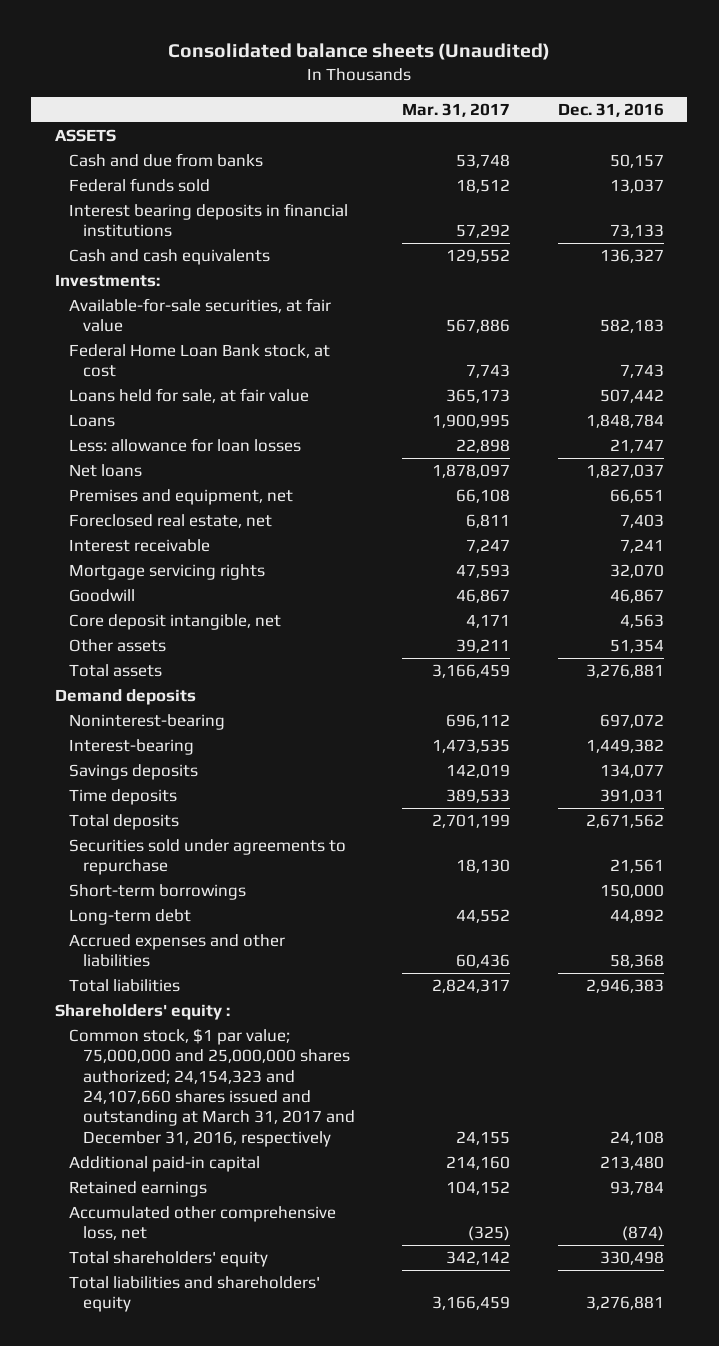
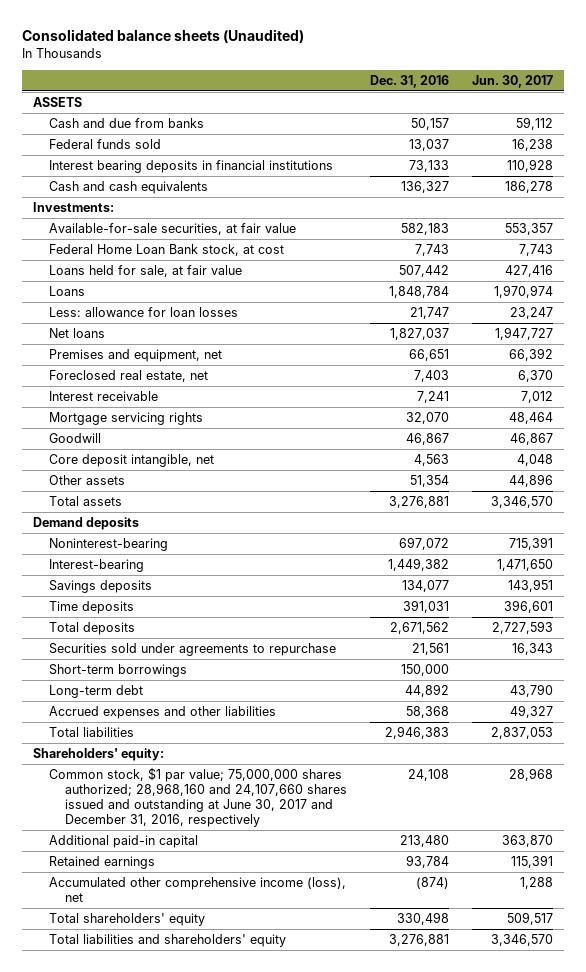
- | Mar. 31, 2017 | Dec. 31, 2016
+ | Dec. 31, 2016 | Jun. 30, 2017
- Shareholders' equity :
- Common stock, $1 par value; 75,000,000 and 25,000,000 shares authorized; 24,154,323 and 24,107,660 shares issued and outstanding at March 31, 2017 and December 31, 2016, respectively | 24,155 | 24,108
+ Shareholders' equity:
+ Common stock, $1 par value; 75,000,000 shares authorized; 28,968,160 and 24,107,660 shares issued and outstanding at June 30, 2017 and December 31, 2016, respectively | 24,108 | 28,968
- Accumulated other comprehensive loss, net | (325) | (874)
+ Accumulated other comprehensive income (loss), net | (874) | 1,288

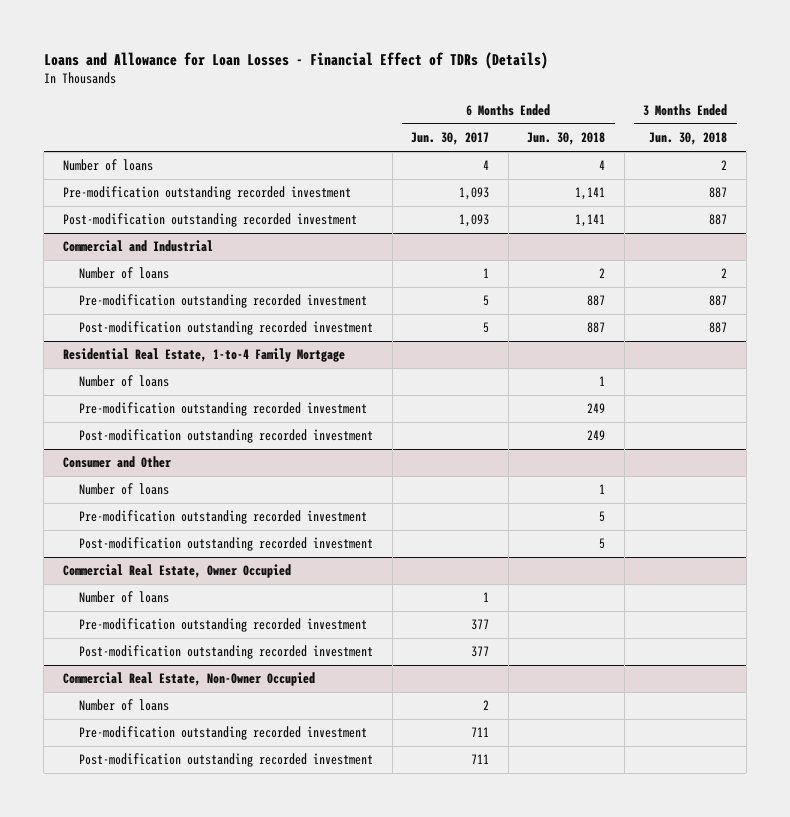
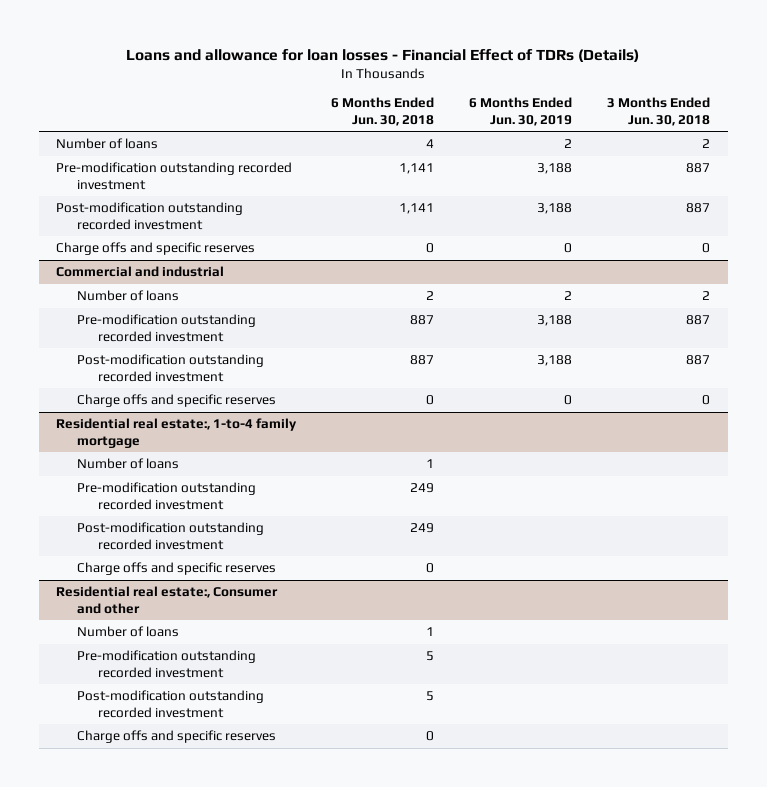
- Loans and Allowance for Loan Losses - Financial Effect of TDRs (Details)
+ Loans and allowance for loan losses - Financial Effect of TDRs (Details)
- | 6 Months Ended Jun. 30, 2017 | 6 Months Ended Jun. 30, 2018 | 3 Months Ended Jun. 30, 2018
+ | 6 Months Ended Jun. 30, 2018 | 6 Months Ended Jun. 30, 2019 | 3 Months Ended Jun. 30, 2018
- Commercial and Industrial
+ Charge offs and specific reserves | 0 | 0 | 0
+ Commercial and industrial
- Residential Real Estate, 1-to-4 Family Mortgage
+ Charge offs and specific reserves | 0 | 0 | 0
+ Residential real estate:, 1-to-4 family mortgage
- Consumer and Other
+ Charge offs and specific reserves | 0 | |
+ Residential real estate:, Consumer and other
- Commercial Real Estate, Owner Occupied
- Number of loans | 1 | |
- Pre-modification outstanding recorded investment | 377 | |
- Post-modification outstanding recorded investment | 377 | |
- Commercial Real Estate, Non-Owner Occupied
- Number of loans | 2 | |
- Pre-modification outstanding recorded investment | 711 | |
- Post-modification outstanding recorded investment | 711 | |
+ Charge offs and specific reserves | 0 | |

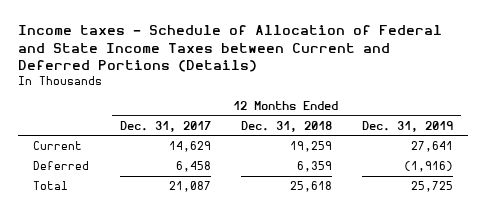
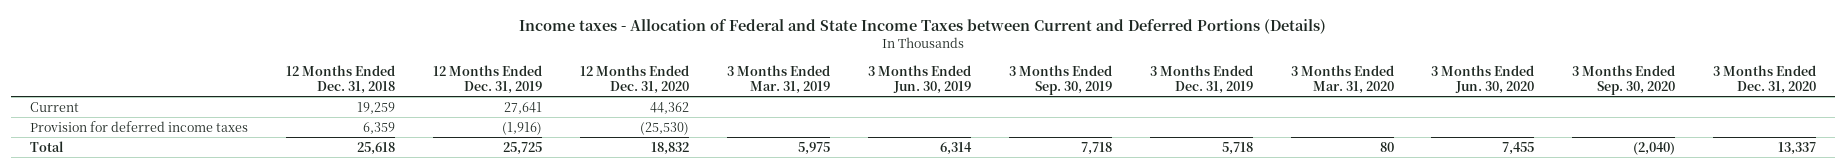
- Income taxes - Schedule of Allocation of Federal and State Income Taxes between Current and Deferred Portions (Details)
+ Income taxes - Allocation of Federal and State Income Taxes between Current and Deferred Portions (Details)
- | 12 Months Ended Dec. 31, 2017 | 12 Months Ended Dec. 31, 2018 | 12 Months Ended Dec. 31, 2019
+ | 12 Months Ended Dec. 31, 2018 | 12 Months Ended Dec. 31, 2019 | 12 Months Ended Dec. 31, 2020 | 3 Months Ended Mar. 31, 2019 | 3 Months Ended Jun. 30, 2019 | 3 Months Ended Sep. 30, 2019 | 3 Months Ended Dec. 31, 2019 | 3 Months Ended Mar. 31, 2020 | 3 Months Ended Jun. 30, 2020 | 3 Months Ended Sep. 30, 2020 | 3 Months Ended Dec. 31, 2020
- Deferred | 6,458 | 6,359 | (1,916)
+ Provision for deferred income taxes | 6,359 | (1,916) | (25,530) | | | | | | | |

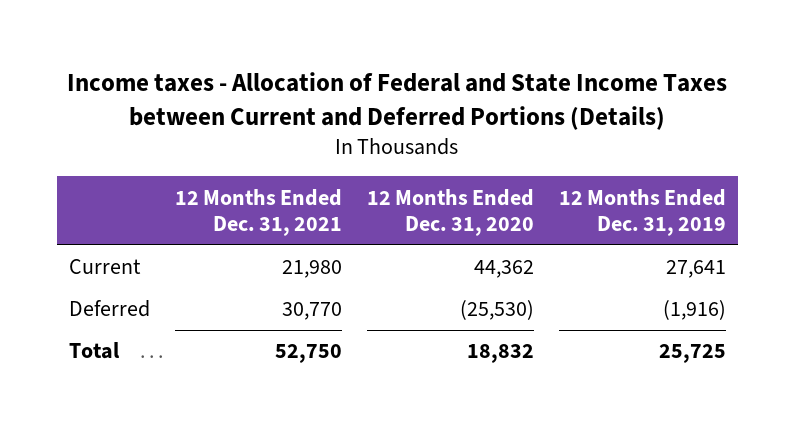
- | 12 Months Ended Dec. 31, 2018 | 12 Months Ended Dec. 31, 2019 | 12 Months Ended Dec. 31, 2020 | 3 Months Ended Mar. 31, 2019 | 3 Months Ended Jun. 30, 2019 | 3 Months Ended Sep. 30, 2019 | 3 Months Ended Dec. 31, 2019 | 3 Months Ended Mar. 31, 2020 | 3 Months Ended Jun. 30, 2020 | 3 Months Ended Sep. 30, 2020 | 3 Months Ended Dec. 31, 2020
+ | 12 Months Ended Dec. 31, 2021 | 12 Months Ended Dec. 31, 2020 | 12 Months Ended Dec. 31, 2019
- Provision for deferred income taxes | 6,359 | (1,916) | (25,530) | | | | | | | |
+ Deferred | 30,770 | (25,530) | (1,916)

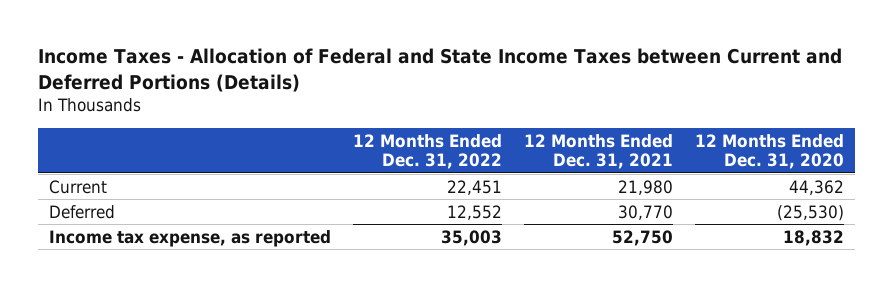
- Income taxes - Allocation of Federal and State Income Taxes between Current and Deferred Portions (Details)
+ Income Taxes - Allocation of Federal and State Income Taxes between Current and Deferred Portions (Details)
- | 12 Months Ended Dec. 31, 2021 | 12 Months Ended Dec. 31, 2020 | 12 Months Ended Dec. 31, 2019
+ | 12 Months Ended Dec. 31, 2022 | 12 Months Ended Dec. 31, 2021 | 12 Months Ended Dec. 31, 2020
- Total | 52,750 | 18,832 | 25,725
+ Income tax expense, as reported | 35,003 | 52,750 | 18,832

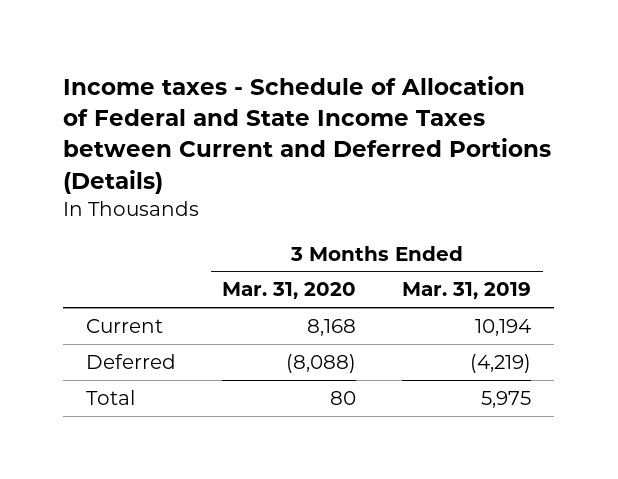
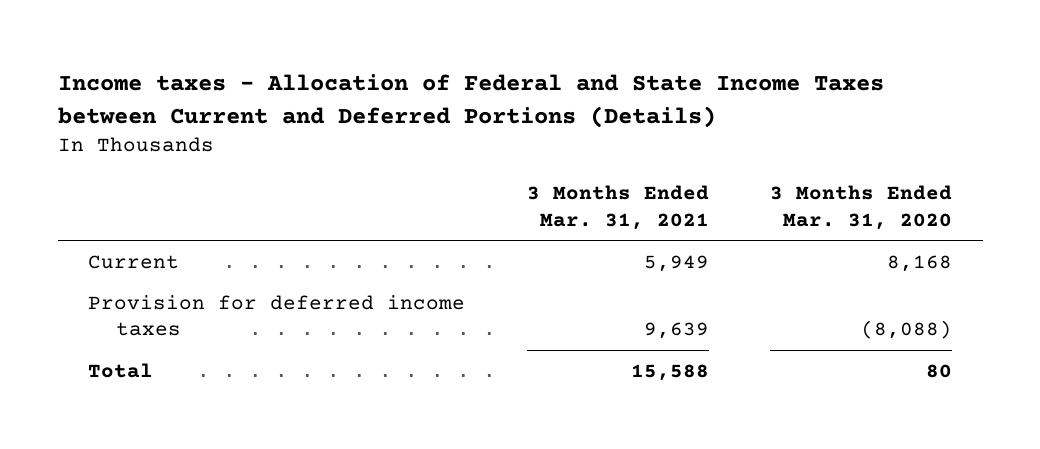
- Income taxes - Schedule of Allocation of Federal and State Income Taxes between Current and Deferred Portions (Details)
+ Income taxes - Allocation of Federal and State Income Taxes between Current and Deferred Portions (Details)
- | 3 Months Ended Mar. 31, 2020 | 3 Months Ended Mar. 31, 2019
+ | 3 Months Ended Mar. 31, 2021 | 3 Months Ended Mar. 31, 2020
- Deferred | (8,088) | (4,219)
+ Provision for deferred income taxes | 9,639 | (8,088)

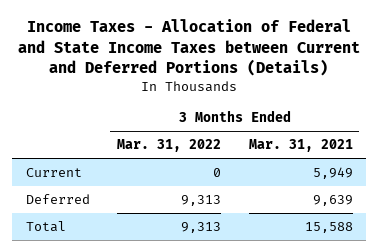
- Income taxes - Allocation of Federal and State Income Taxes between Current and Deferred Portions (Details)
+ Income Taxes - Allocation of Federal and State Income Taxes between Current and Deferred Portions (Details)
- | 3 Months Ended Mar. 31, 2021 | 3 Months Ended Mar. 31, 2020
+ | 3 Months Ended Mar. 31, 2022 | 3 Months Ended Mar. 31, 2021
- Provision for deferred income taxes | 9,639 | (8,088)
+ Deferred | 9,313 | 9,639

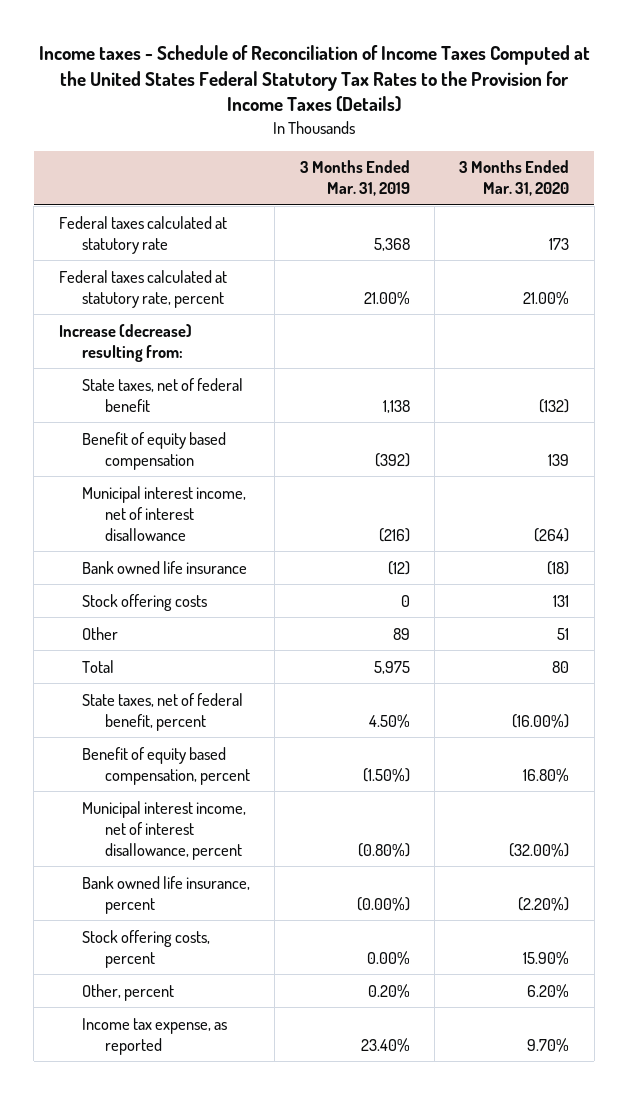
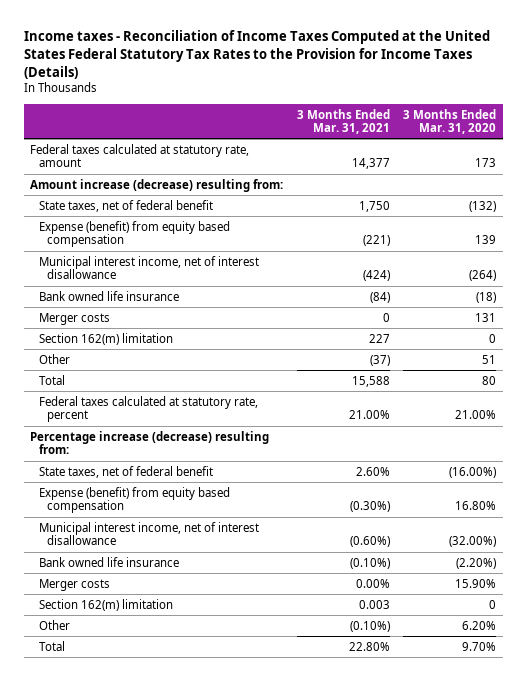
- Income taxes - Schedule of Reconciliation of Income Taxes Computed at the United States Federal Statutory Tax Rates to the Provision for Income Taxes (Details)
+ Income taxes - Reconciliation of Income Taxes Computed at the United States Federal Statutory Tax Rates to the Provision for Income Taxes (Details)
- | 3 Months Ended Mar. 31, 2019 | 3 Months Ended Mar. 31, 2020
+ | 3 Months Ended Mar. 31, 2021 | 3 Months Ended Mar. 31, 2020
- Federal taxes calculated at statutory rate | 5,368 | 173
- Increase (decrease) resulting from:
+ Federal taxes calculated at statutory rate, amount | 14,377 | 173
+ Amount increase (decrease) resulting from:
- Benefit of equity based compensation | (392) | 139
+ Expense (benefit) from equity based compensation | (221) | 139
- Stock offering costs | 0 | 131
+ Merger costs | 0 | 131
+ Section 162(m) limitation | 227 | 0
- State taxes, net of federal benefit, percent | 4.50% | (16.00%)
- Benefit of equity based compensation, percent | (1.50%) | 16.80%
- Municipal interest income, net of interest disallowance, percent | (0.80%) | (32.00%)
- Bank owned life insurance, percent | (0.00%) | (2.20%)
- Stock offering costs, percent | 0.00% | 15.90%
- Other, percent | 0.20% | 6.20%
- Income tax expense, as reported | 23.40% | 9.70%
moved down: Federal taxes calculated at statutory rate, percent | 21.00% | 21.00%
+ Percentage increase (decrease) resulting from:
+ State taxes, net of federal benefit | 2.60% | (16.00%)
+ Expense (benefit) from equity based compensation | (0.30%) | 16.80%
+ Municipal interest income, net of interest disallowance | (0.60%) | (32.00%)
+ Bank owned life insurance | (0.10%) | (2.20%)
+ Merger costs | 0.00% | 15.90%
+ Section 162(m) limitation | 0.003 | 0
+ Other | (0.10%) | 6.20%
+ Total | 22.80% | 9.70%

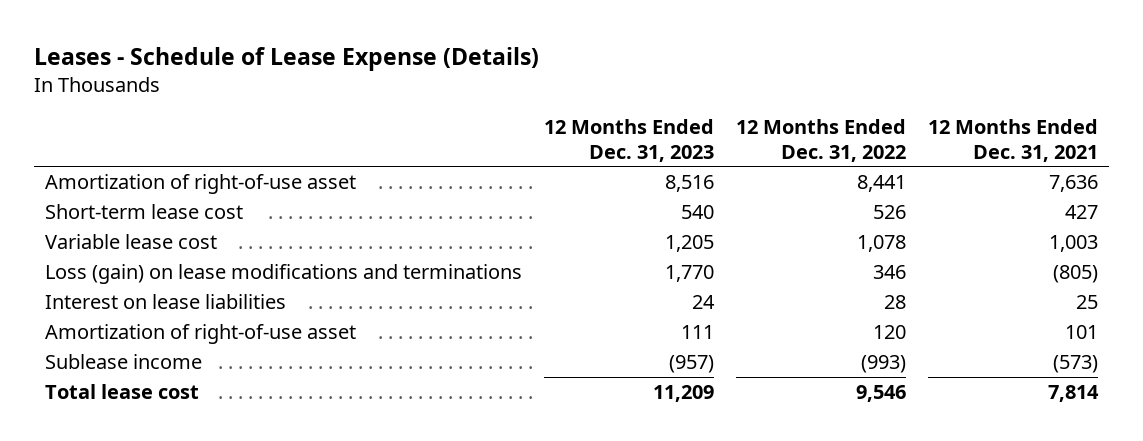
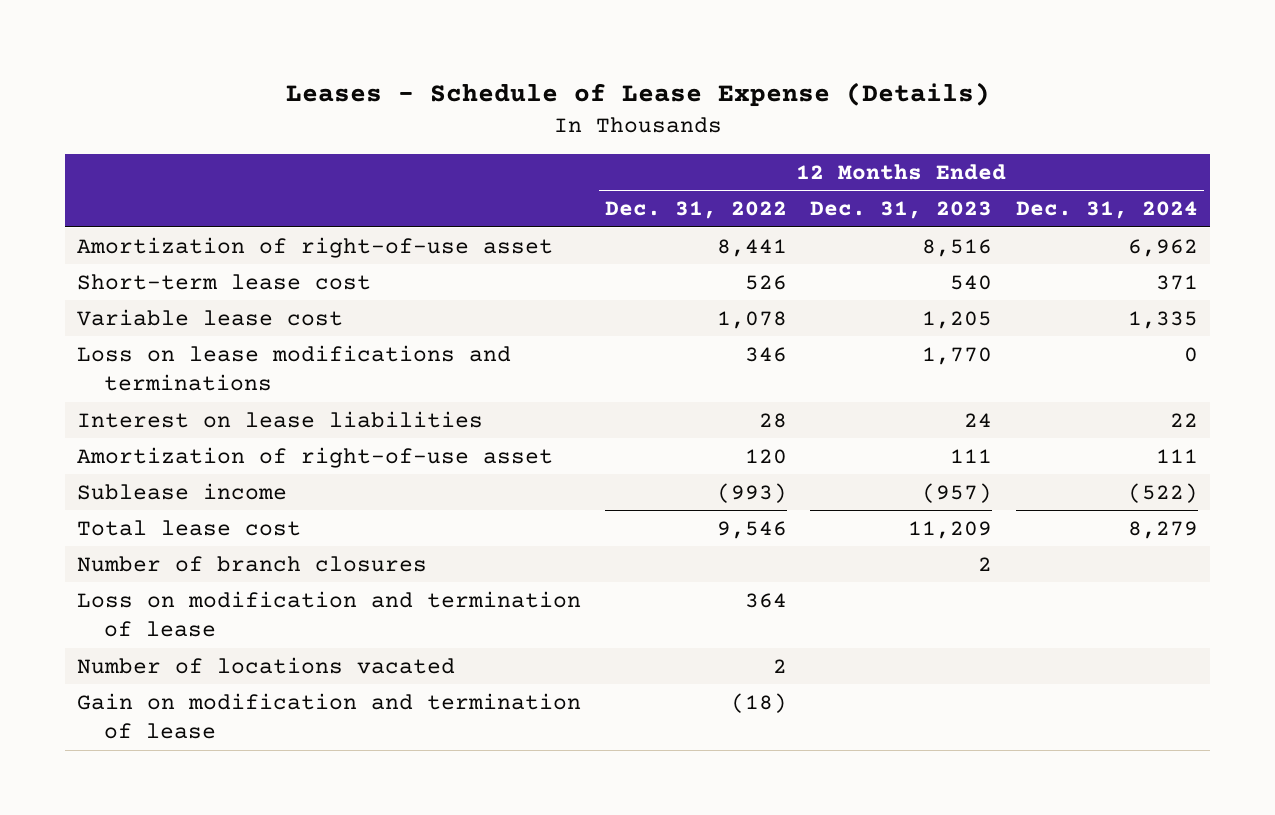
- | 12 Months Ended Dec. 31, 2023 | 12 Months Ended Dec. 31, 2022 | 12 Months Ended Dec. 31, 2021
+ | 12 Months Ended Dec. 31, 2022 | 12 Months Ended Dec. 31, 2023 | 12 Months Ended Dec. 31, 2024
- Loss (gain) on lease modifications and terminations | 1,770 | 346 | (805)
+ Loss on lease modifications and terminations | 346 | 1,770 | 0
+ Number of branch closures | | 2 |
+ Loss on modification and termination of lease | 364 | |
+ Number of locations vacated | 2 | |
+ Gain on modification and termination of lease | (18) | |

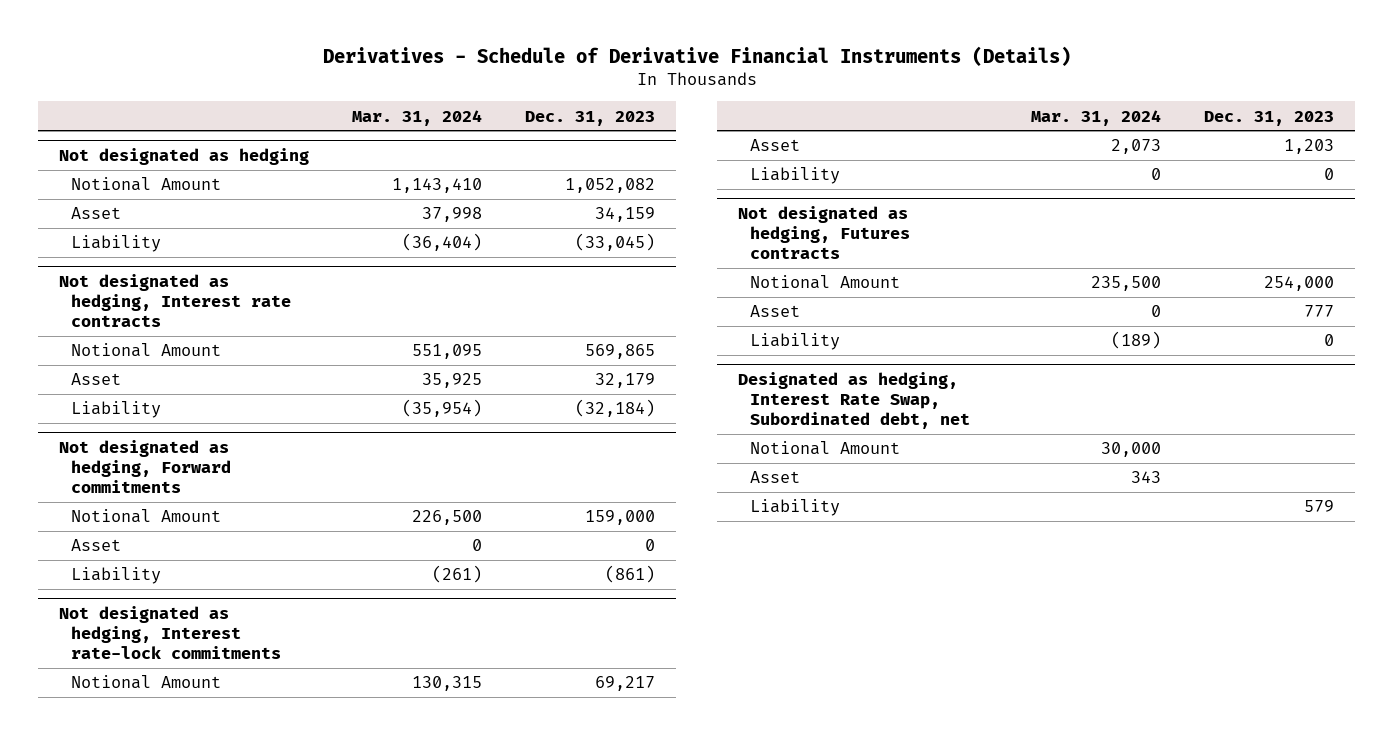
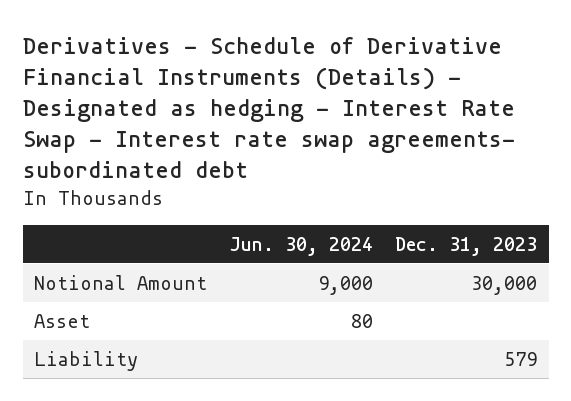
- Derivatives - Schedule of Derivative Financial Instruments (Details)
+ Derivatives - Schedule of Derivative Financial Instruments (Details) - Designated as hedging - Interest Rate Swap - Interest rate swap agreements- subordinated debt
- | Mar. 31, 2024 | Dec. 31, 2023
+ | Jun. 30, 2024 | Dec. 31, 2023
- Not designated as hedging
- Notional Amount | 1,143,410 | 1,052,082
- Asset | 37,998 | 34,159
- Liability | (36,404) | (33,045)
- Not designated as hedging, Interest rate contracts
- Notional Amount | 551,095 | 569,865
- Asset | 35,925 | 32,179
- Liability | (35,954) | (32,184)
- Not designated as hedging, Forward commitments
- Notional Amount | 226,500 | 159,000
- Asset | 0 | 0
- Liability | (261) | (861)
- Not designated as hedging, Interest rate-lock commitments
- Notional Amount | 130,315 | 69,217
- Asset | 2,073 | 1,203
- Liability | 0 | 0
- Not designated as hedging, Futures contracts
- Notional Amount | 235,500 | 254,000
- Asset | 0 | 777
- Liability | (189) | 0
- Designated as hedging, Interest Rate Swap, Subordinated debt, net
- Notional Amount | 30,000 |
+ Notional Amount | 9,000 | 30,000

